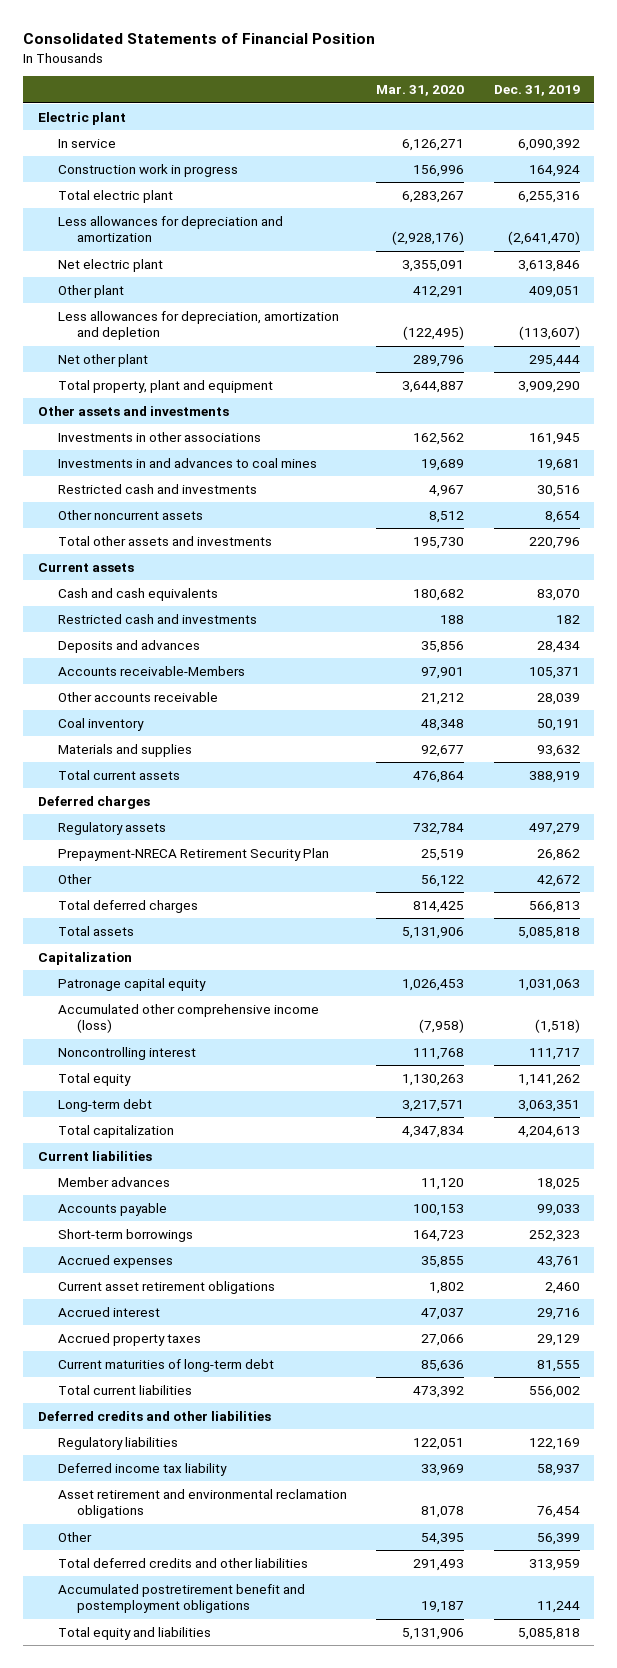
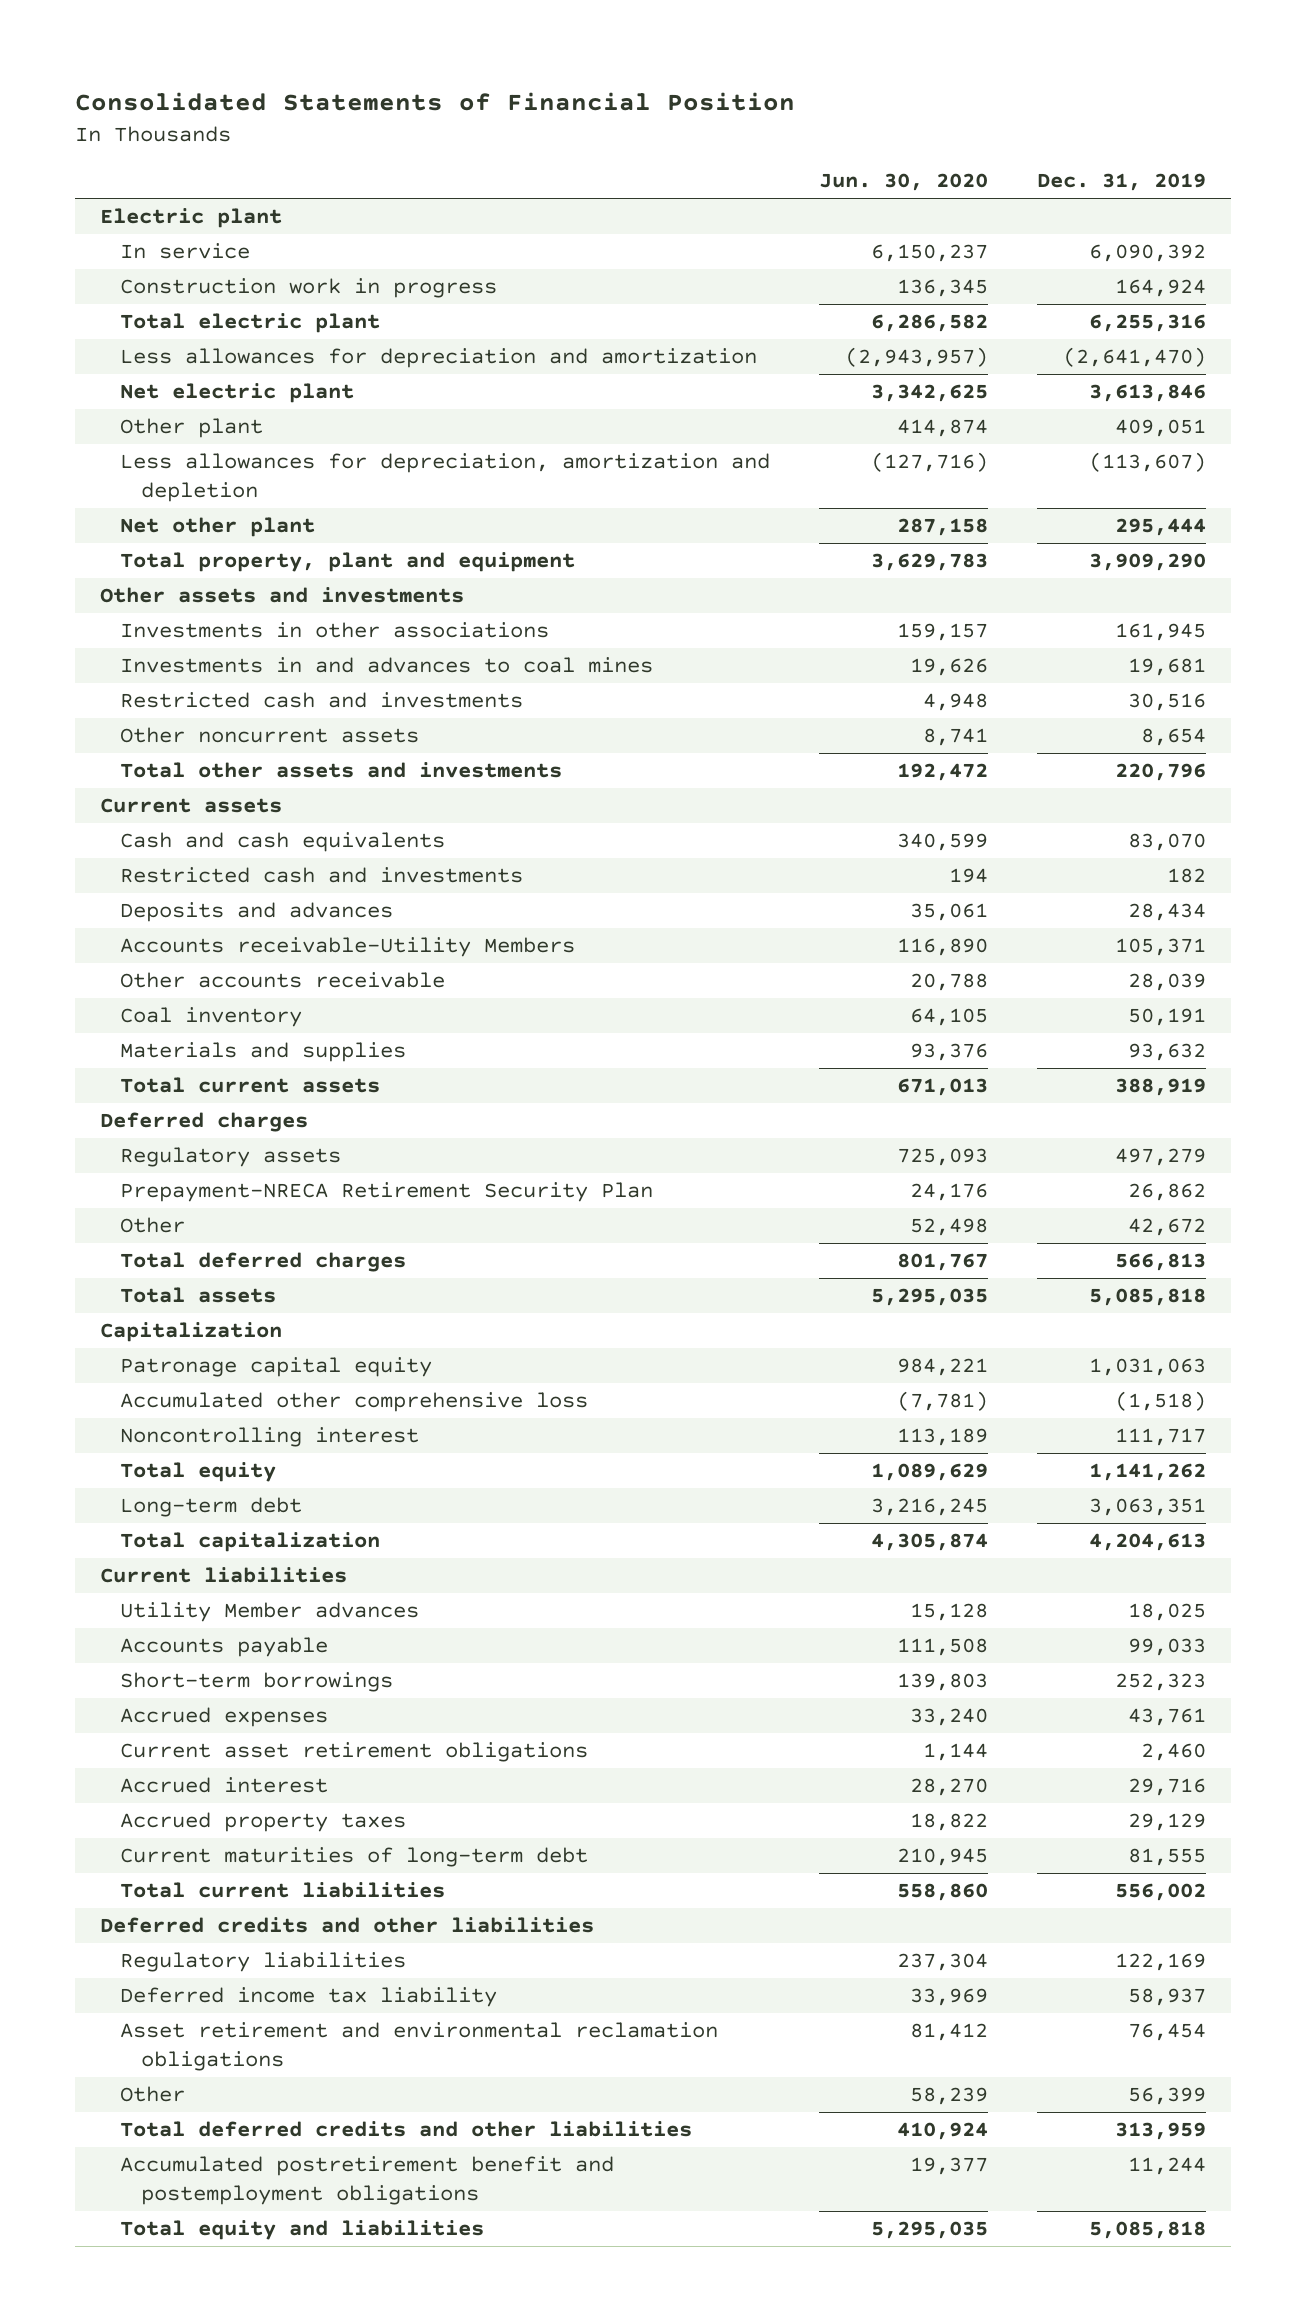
- | Mar. 31, 2020 | Dec. 31, 2019
+ | Jun. 30, 2020 | Dec. 31, 2019
- Accounts receivable-Members | 97,901 | 105,371
+ Accounts receivable-Utility Members | 116,890 | 105,371
- Accumulated other comprehensive income (loss) | (7,958) | (1,518)
+ Accumulated other comprehensive loss | (7,781) | (1,518)
- Member advances | 11,120 | 18,025
+ Utility Member advances | 15,128 | 18,025

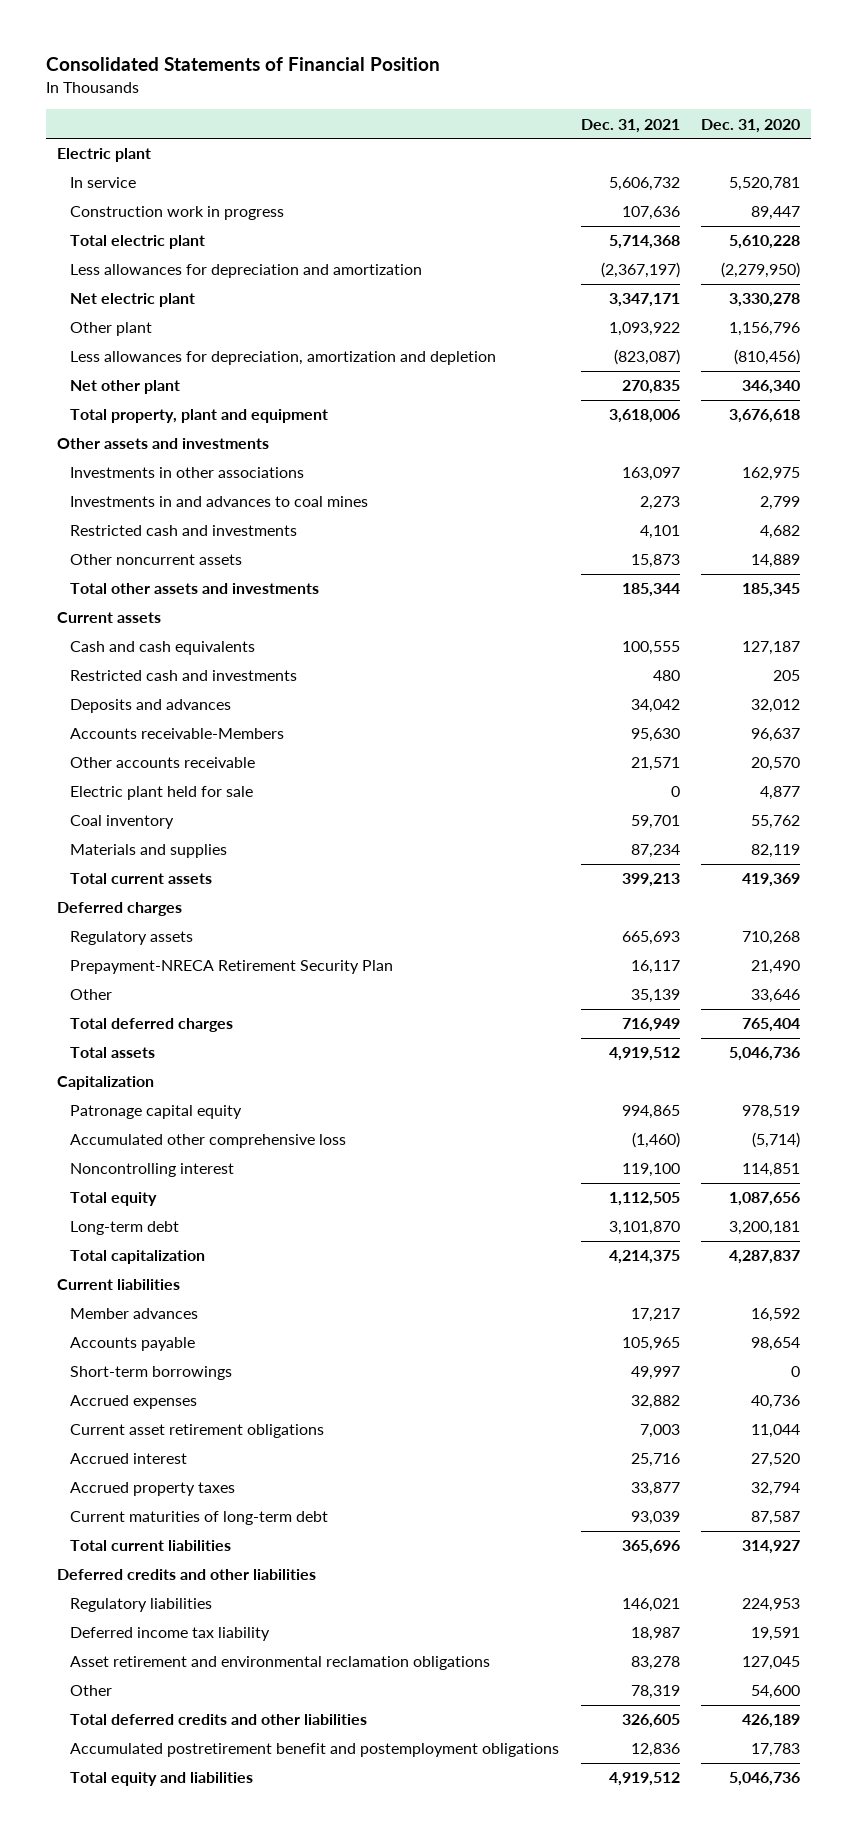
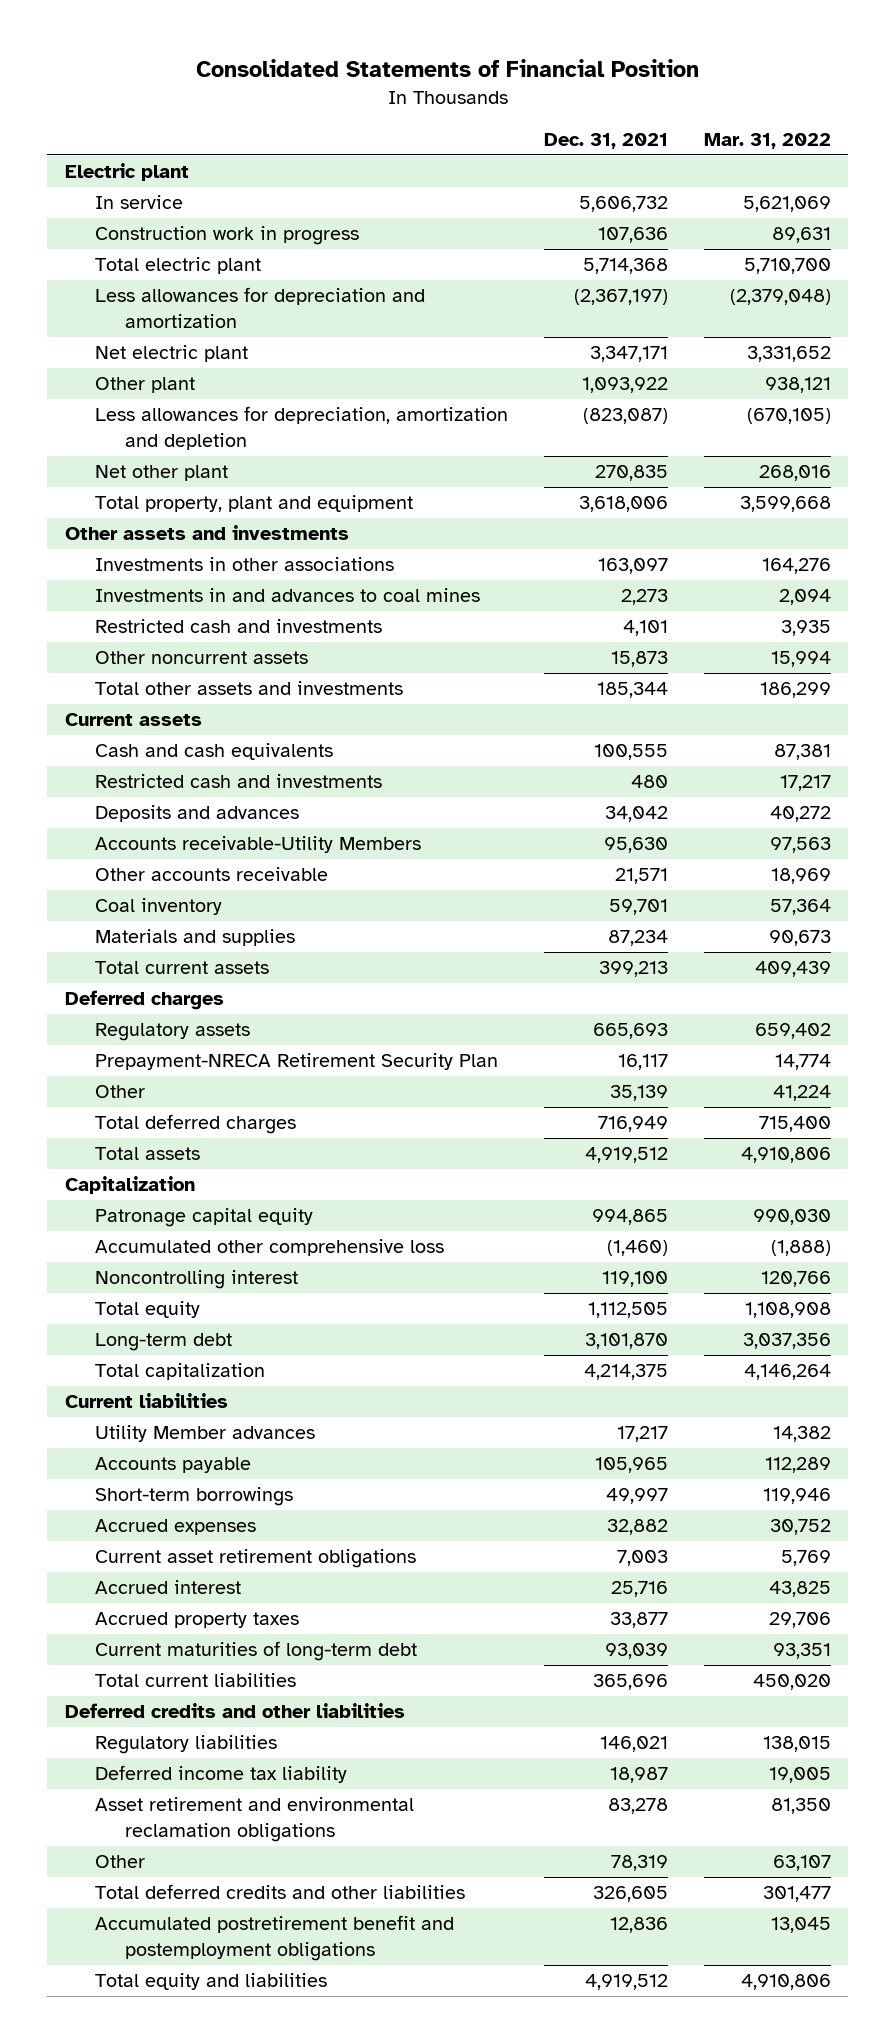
- | Dec. 31, 2021 | Dec. 31, 2020
+ | Dec. 31, 2021 | Mar. 31, 2022
- Accounts receivable-Members | 95,630 | 96,637
+ Accounts receivable-Utility Members | 95,630 | 97,563
- Electric plant held for sale | 0 | 4,877
- Member advances | 17,217 | 16,592
+ Utility Member advances | 17,217 | 14,382

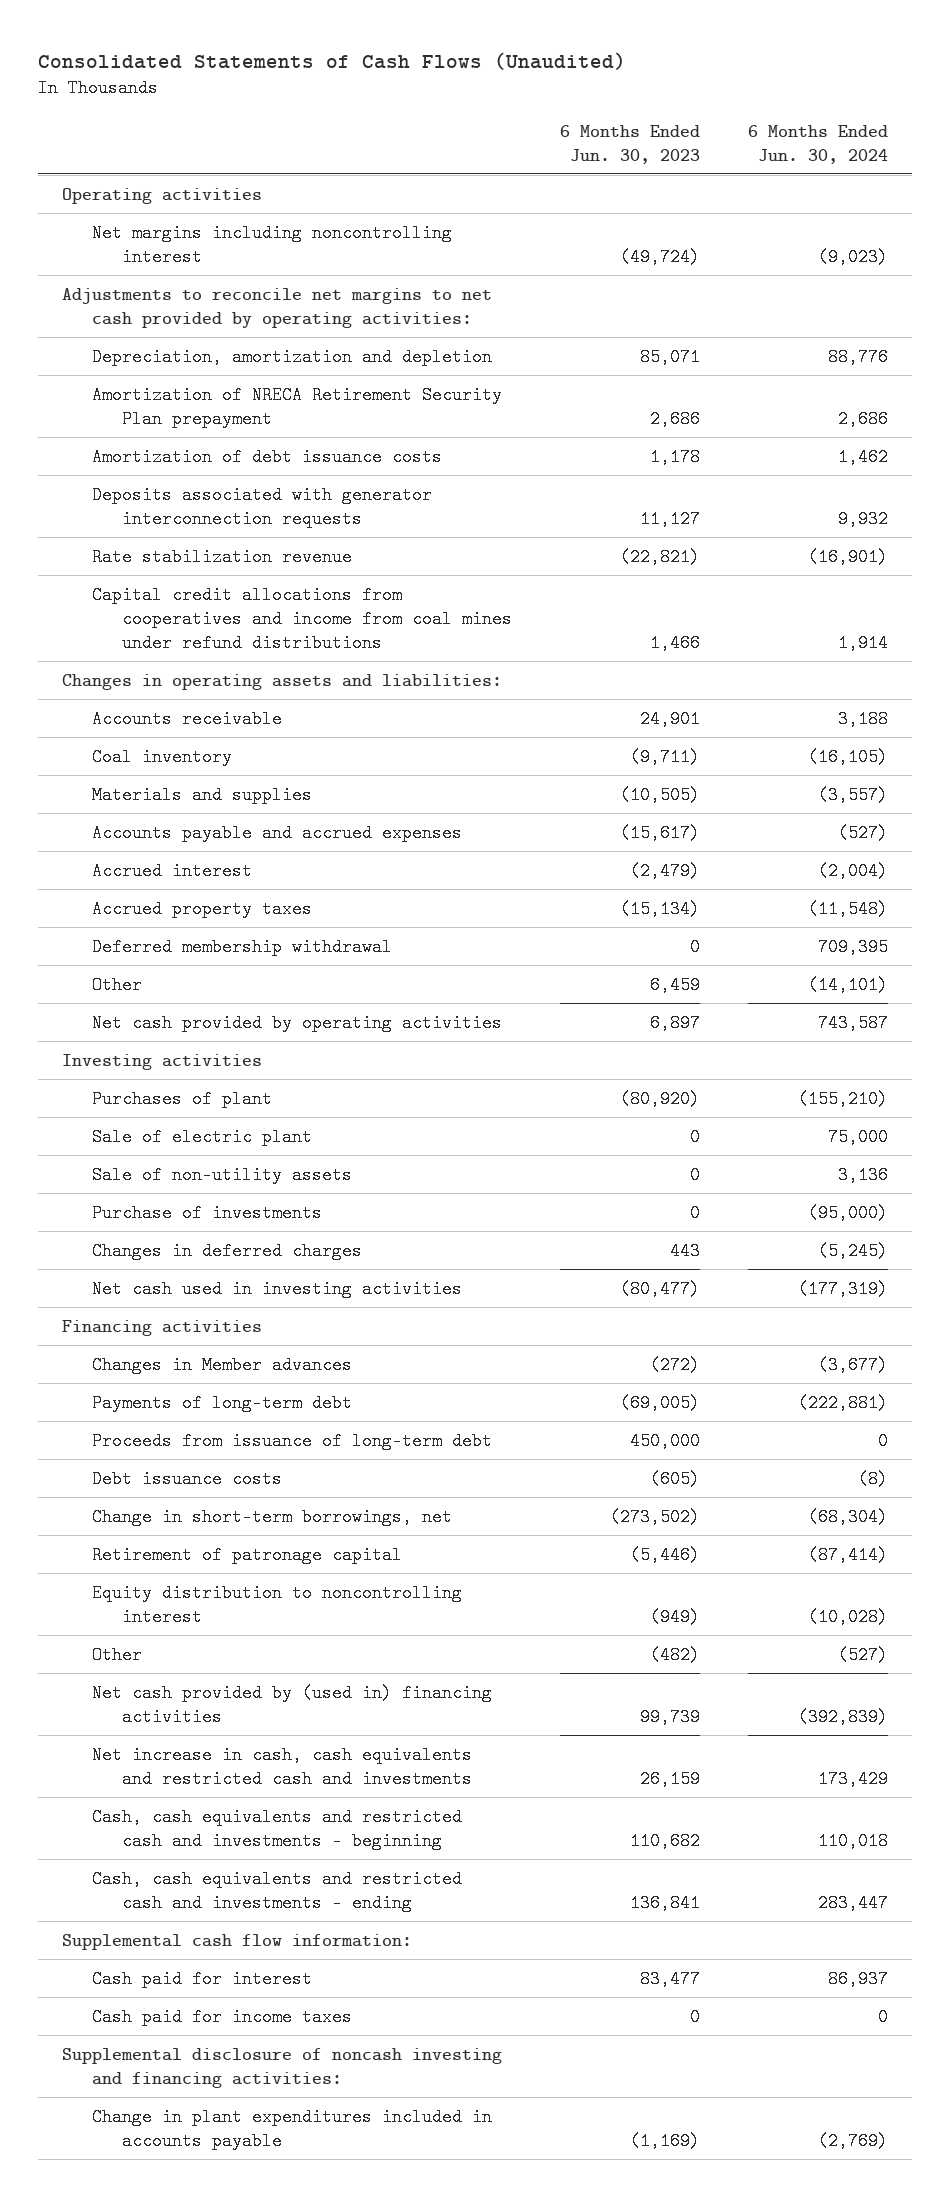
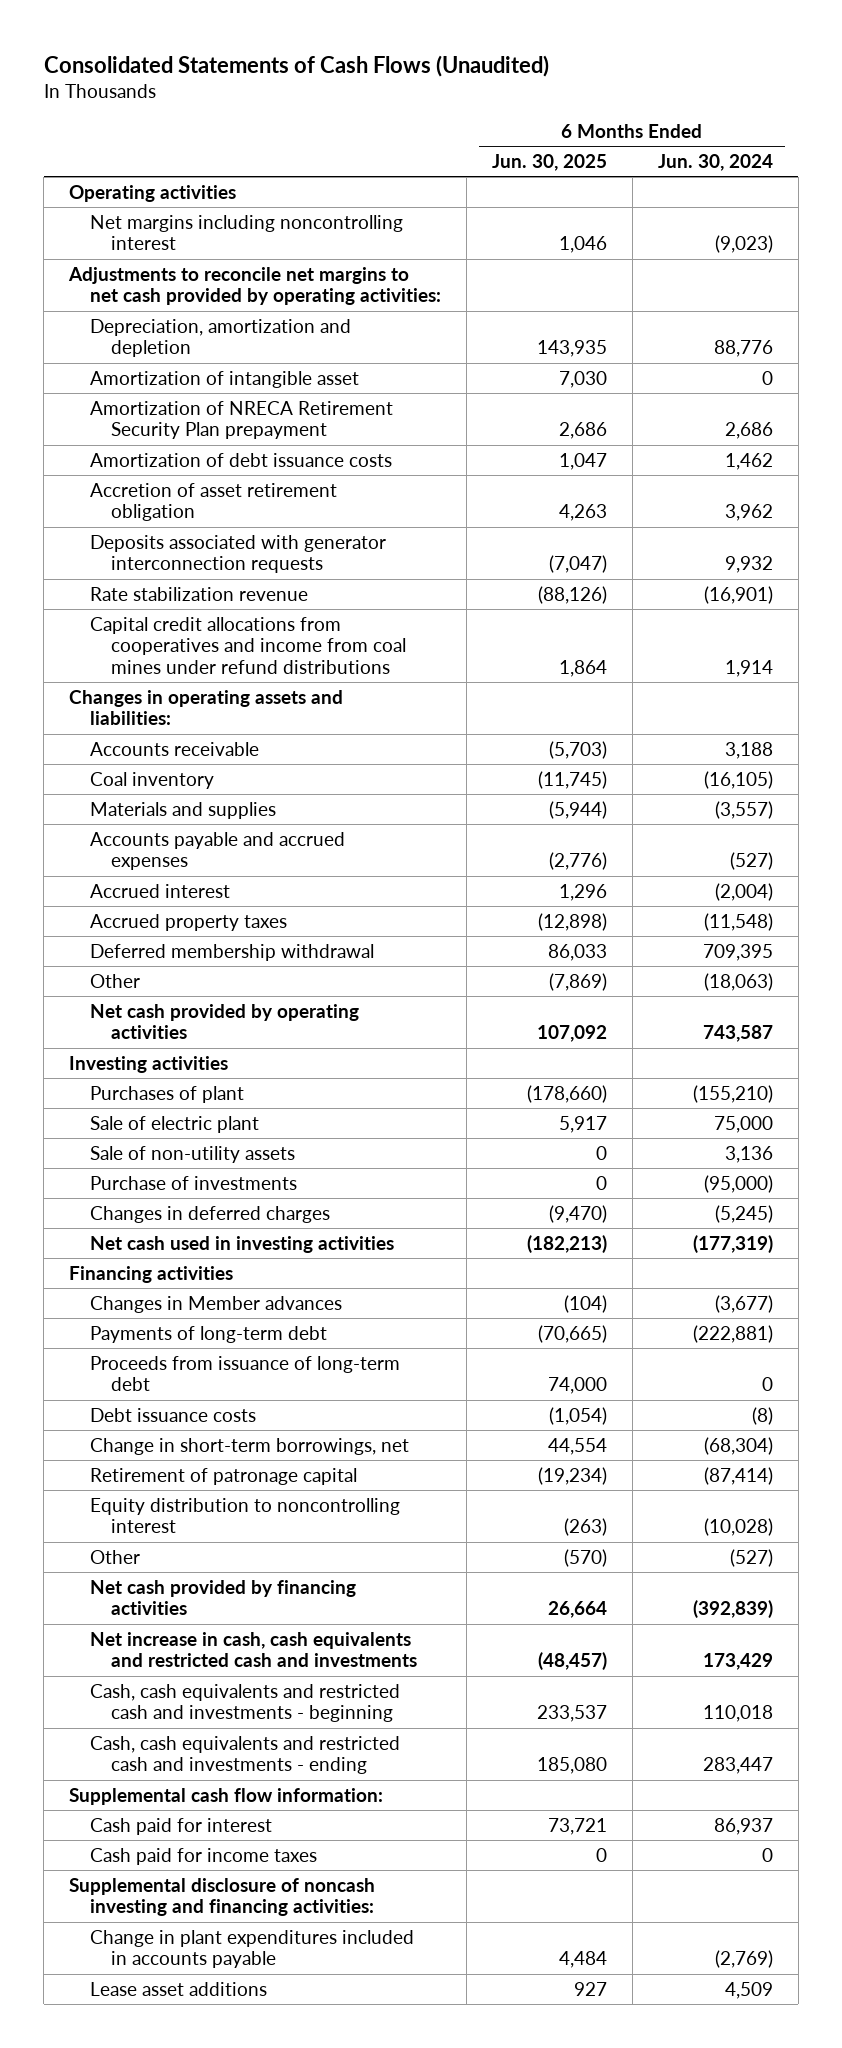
- | 6 Months Ended Jun. 30, 2023 | 6 Months Ended Jun. 30, 2024
+ | 6 Months Ended Jun. 30, 2025 | 6 Months Ended Jun. 30, 2024
+ Amortization of intangible asset | 7,030 | 0
+ Accretion of asset retirement obligation | 4,263 | 3,962
- Other | 6,459 | (14,101)
+ Other | (7,869) | (18,063)
- Net cash provided by (used in) financing activities | 99,739 | (392,839)
+ Net cash provided by financing activities | 26,664 | (392,839)
+ Lease asset additions | 927 | 4,509

